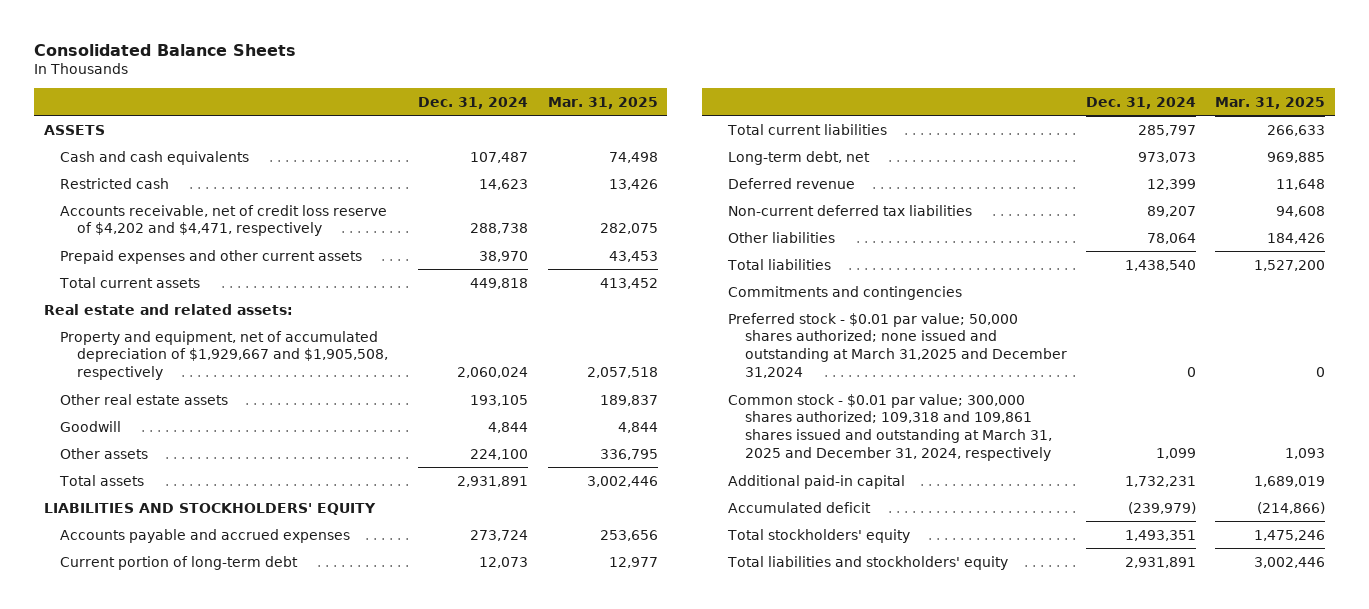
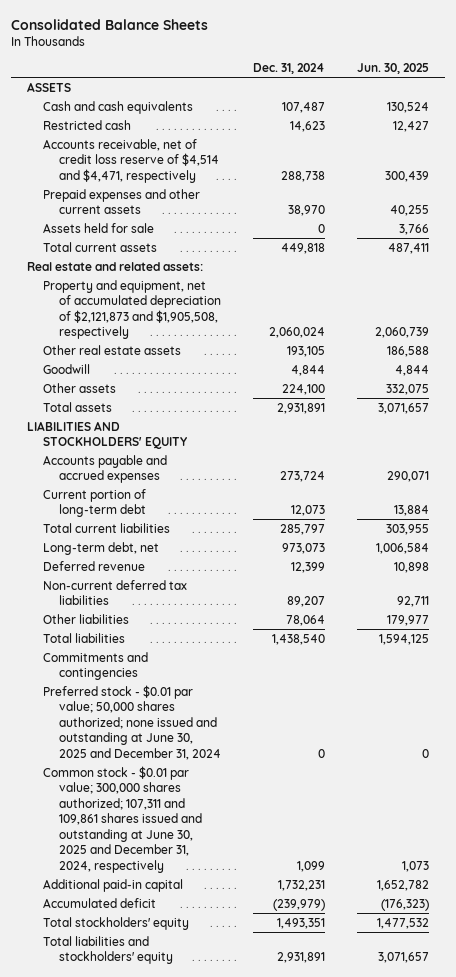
- | Dec. 31, 2024 | Mar. 31, 2025
+ | Dec. 31, 2024 | Jun. 30, 2025
- Accounts receivable, net of credit loss reserve of $4,202 and $4,471, respectively | 288,738 | 282,075
+ Accounts receivable, net of credit loss reserve of $4,514 and $4,471, respectively | 288,738 | 300,439
+ Assets held for sale | 0 | 3,766
- Property and equipment, net of accumulated depreciation of $1,929,667 and $1,905,508, respectively | 2,060,024 | 2,057,518
+ Property and equipment, net of accumulated depreciation of $2,121,873 and $1,905,508, respectively | 2,060,024 | 2,060,739
- Preferred stock - $0.01 par value; 50,000 shares authorized; none issued and outstanding at March 31,2025 and December 31,2024 | 0 | 0
- Common stock - $0.01 par value; 300,000 shares authorized; 109,318 and 109,861 shares issued and outstanding at March 31, 2025 and December 31, 2024, respectively | 1,099 | 1,093
+ Preferred stock - $0.01 par value; 50,000 shares authorized; none issued and outstanding at June 30, 2025 and December 31, 2024 | 0 | 0
+ Common stock - $0.01 par value; 300,000 shares authorized; 107,311 and 109,861 shares issued and outstanding at June 30, 2025 and December 31, 2024, respectively | 1,099 | 1,073

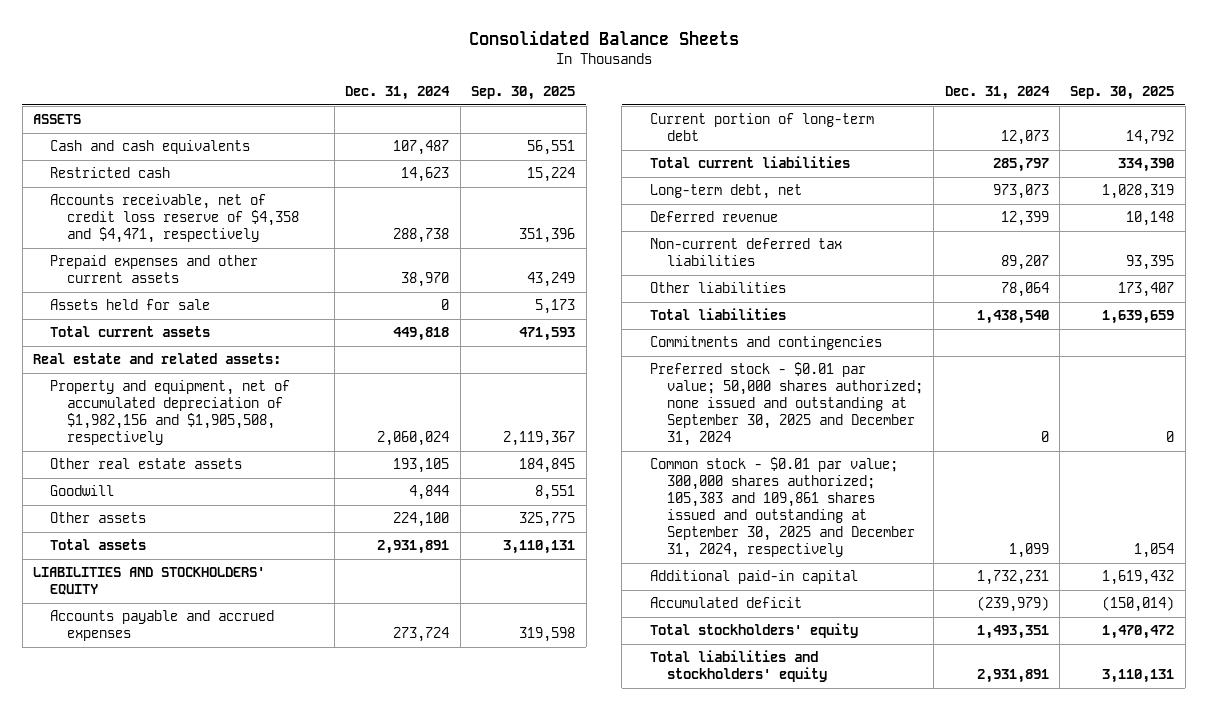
- | Dec. 31, 2024 | Jun. 30, 2025
+ | Dec. 31, 2024 | Sep. 30, 2025
- Accounts receivable, net of credit loss reserve of $4,514 and $4,471, respectively | 288,738 | 300,439
+ Accounts receivable, net of credit loss reserve of $4,358 and $4,471, respectively | 288,738 | 351,396
- Property and equipment, net of accumulated depreciation of $2,121,873 and $1,905,508, respectively | 2,060,024 | 2,060,739
+ Property and equipment, net of accumulated depreciation of $1,982,156 and $1,905,508, respectively | 2,060,024 | 2,119,367
- Preferred stock - $0.01 par value; 50,000 shares authorized; none issued and outstanding at June 30, 2025 and December 31, 2024 | 0 | 0
- Common stock - $0.01 par value; 300,000 shares authorized; 107,311 and 109,861 shares issued and outstanding at June 30, 2025 and December 31, 2024, respectively | 1,099 | 1,073
+ Preferred stock - $0.01 par value; 50,000 shares authorized; none issued and outstanding at September 30, 2025 and December 31, 2024 | 0 | 0
+ Common stock - $0.01 par value; 300,000 shares authorized; 105,383 and 109,861 shares issued and outstanding at September 30, 2025 and December 31, 2024, respectively | 1,099 | 1,054

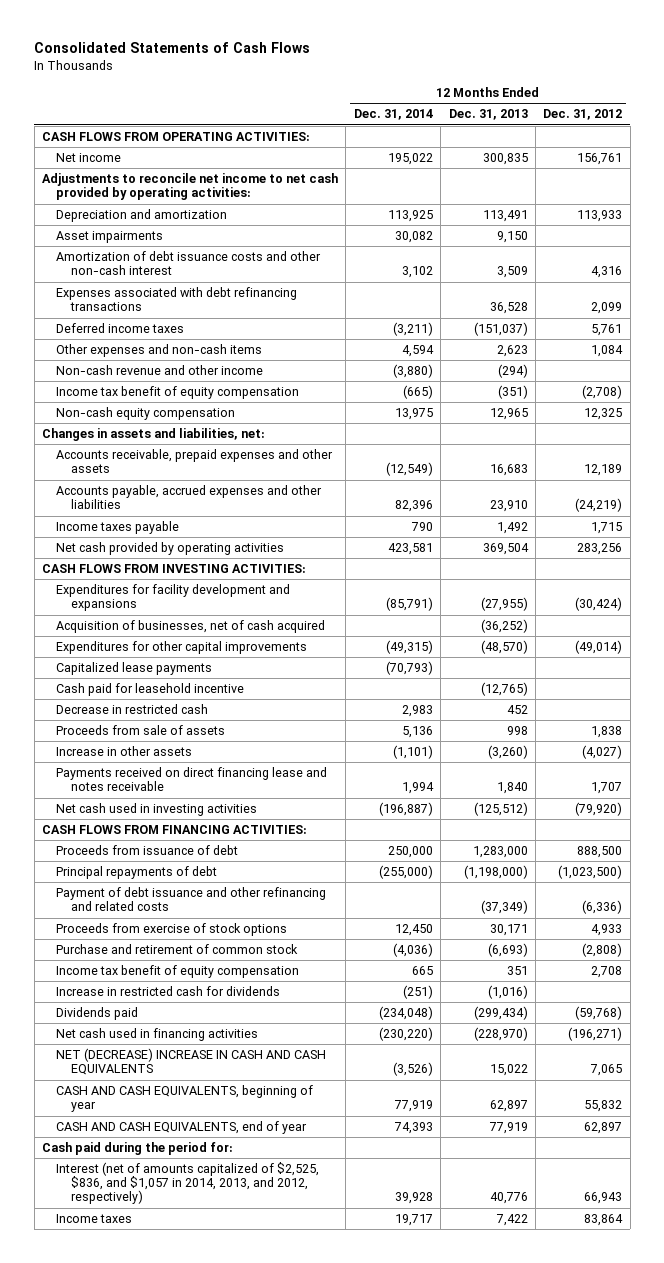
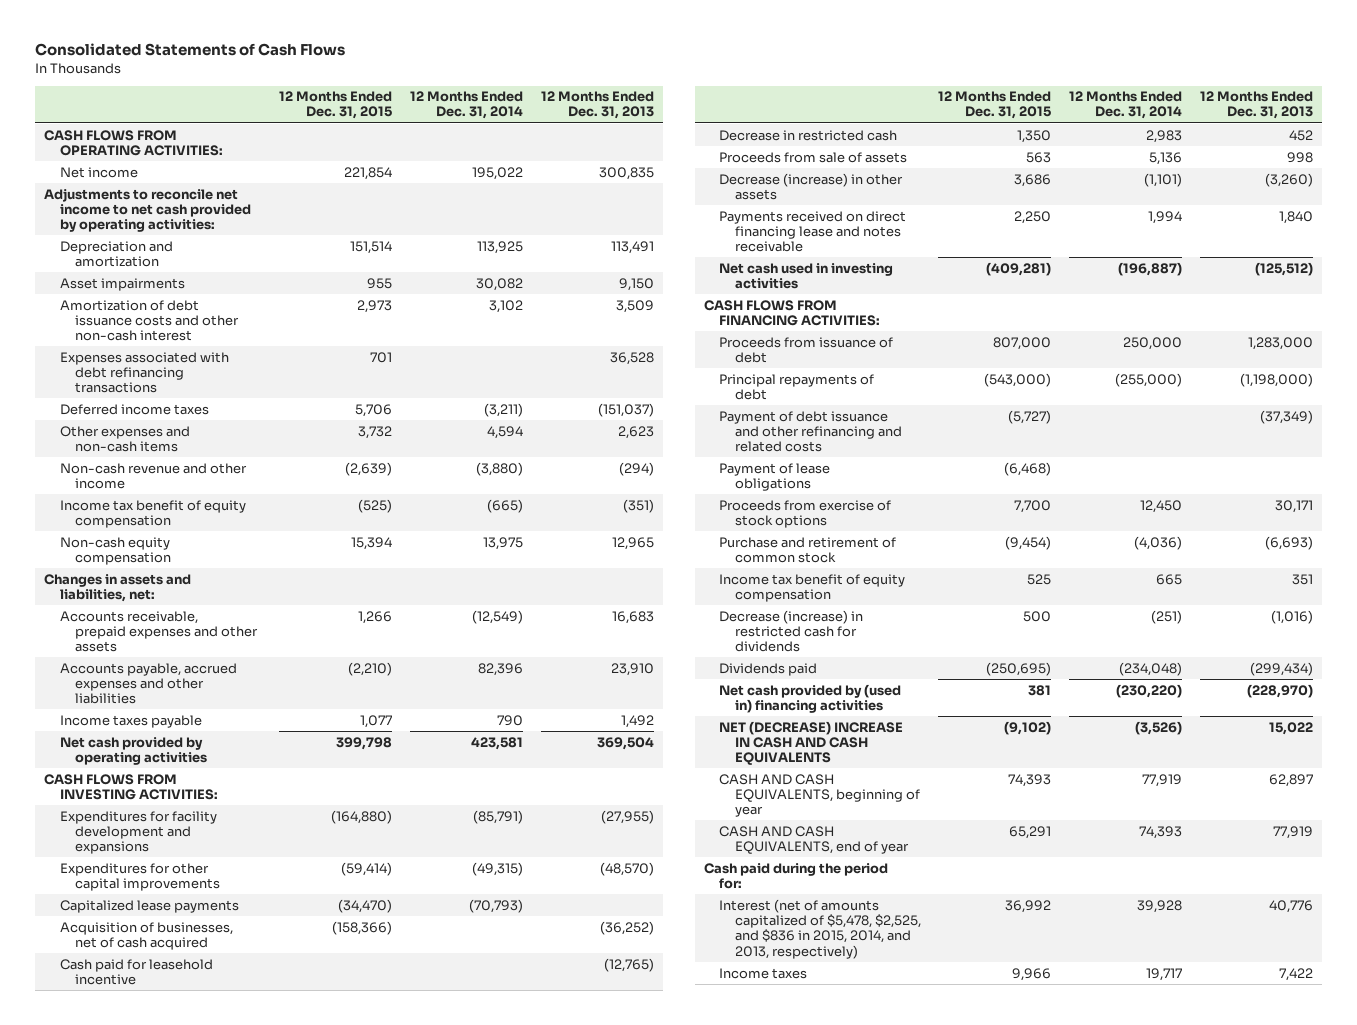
- | 12 Months Ended Dec. 31, 2014 | 12 Months Ended Dec. 31, 2013 | 12 Months Ended Dec. 31, 2012
+ | 12 Months Ended Dec. 31, 2015 | 12 Months Ended Dec. 31, 2014 | 12 Months Ended Dec. 31, 2013
moved down: Acquisition of businesses, net of cash acquired | (158,366) | | (36,252)
- Increase in other assets | (1,101) | (3,260) | (4,027)
+ Decrease (increase) in other assets | 3,686 | (1,101) | (3,260)
+ Payment of lease obligations | (6,468) | |
- Increase in restricted cash for dividends | (251) | (1,016) |
+ Decrease (increase) in restricted cash for dividends | 500 | (251) | (1,016)
- Net cash used in financing activities | (230,220) | (228,970) | (196,271)
+ Net cash provided by (used in) financing activities | 381 | (230,220) | (228,970)
- Interest (net of amounts capitalized of $2,525, $836, and $1,057 in 2014, 2013, and 2012, respectively) | 39,928 | 40,776 | 66,943
+ Interest (net of amounts capitalized of $5,478, $2,525, and $836 in 2015, 2014, and 2013, respectively) | 36,992 | 39,928 | 40,776

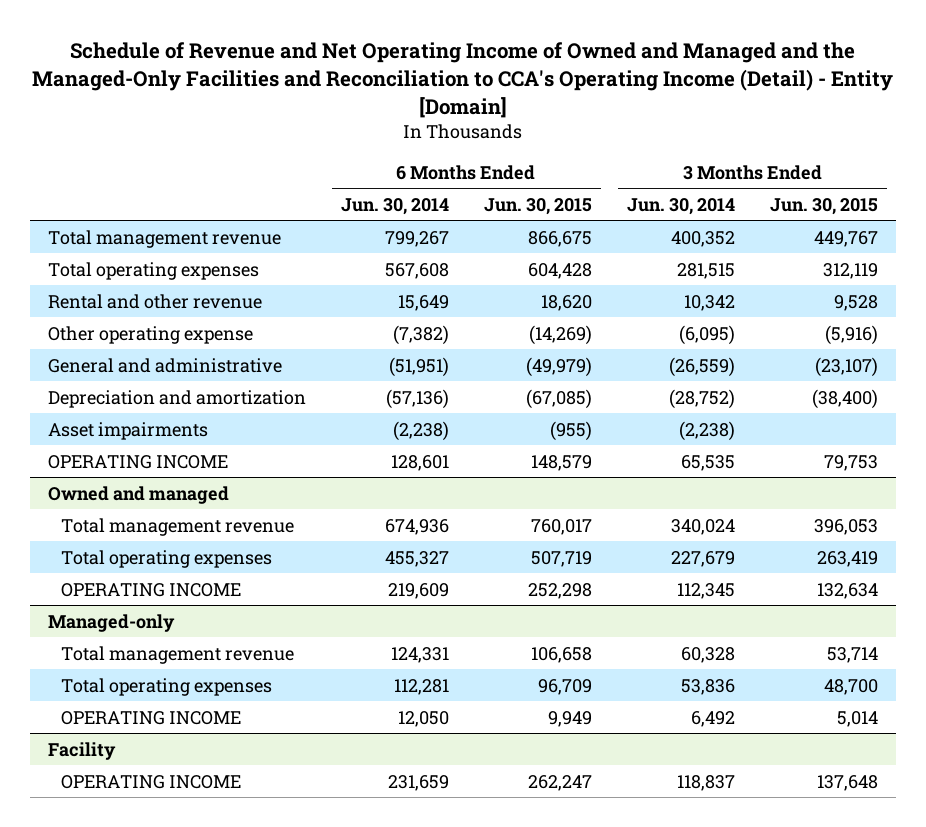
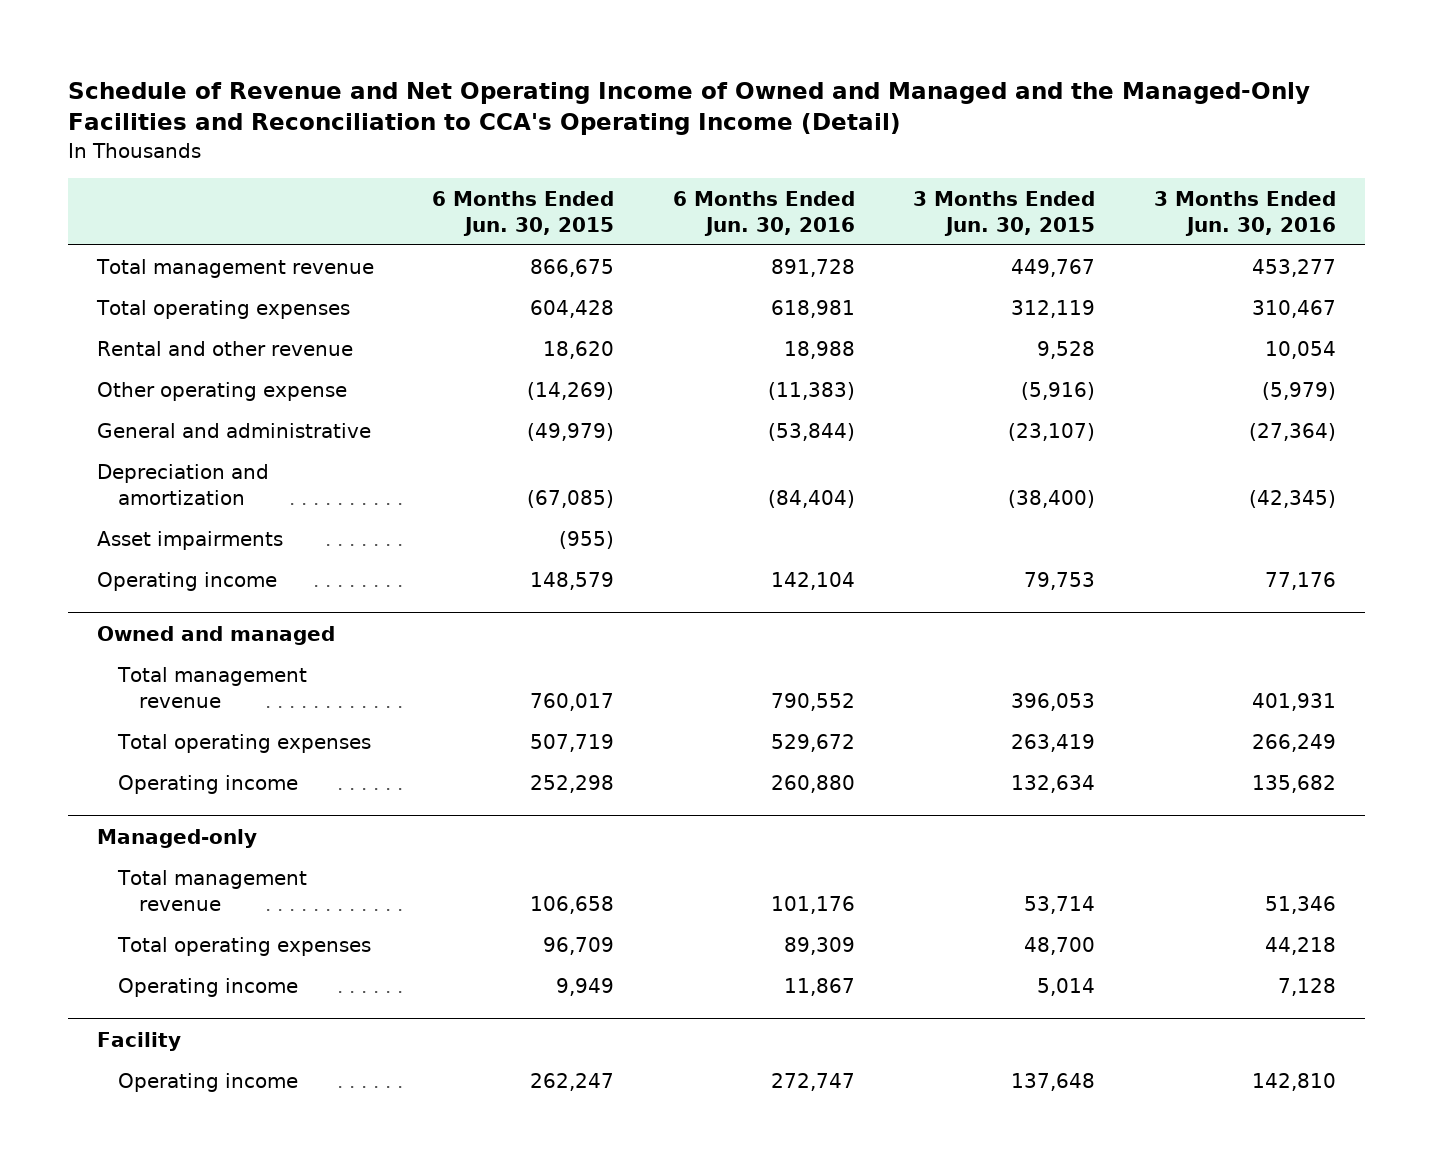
- Schedule of Revenue and Net Operating Income of Owned and Managed and the Managed-Only Facilities and Reconciliation to CCA's Operating Income (Detail) - Entity [Domain]
+ Schedule of Revenue and Net Operating Income of Owned and Managed and the Managed-Only Facilities and Reconciliation to CCA's Operating Income (Detail)
- | 6 Months Ended Jun. 30, 2014 | 6 Months Ended Jun. 30, 2015 | 3 Months Ended Jun. 30, 2014 | 3 Months Ended Jun. 30, 2015
+ | 6 Months Ended Jun. 30, 2015 | 6 Months Ended Jun. 30, 2016 | 3 Months Ended Jun. 30, 2015 | 3 Months Ended Jun. 30, 2016
- OPERATING INCOME | 128,601 | 148,579 | 65,535 | 79,753
+ Operating income | 148,579 | 142,104 | 79,753 | 77,176
@ Owned and managed
- OPERATING INCOME | 219,609 | 252,298 | 112,345 | 132,634
+ Operating income | 252,298 | 260,880 | 132,634 | 135,682
@ Managed-only
- OPERATING INCOME | 12,050 | 9,949 | 6,492 | 5,014
+ Operating income | 9,949 | 11,867 | 5,014 | 7,128
@ Facility
- OPERATING INCOME | 231,659 | 262,247 | 118,837 | 137,648
+ Operating income | 262,247 | 272,747 | 137,648 | 142,810

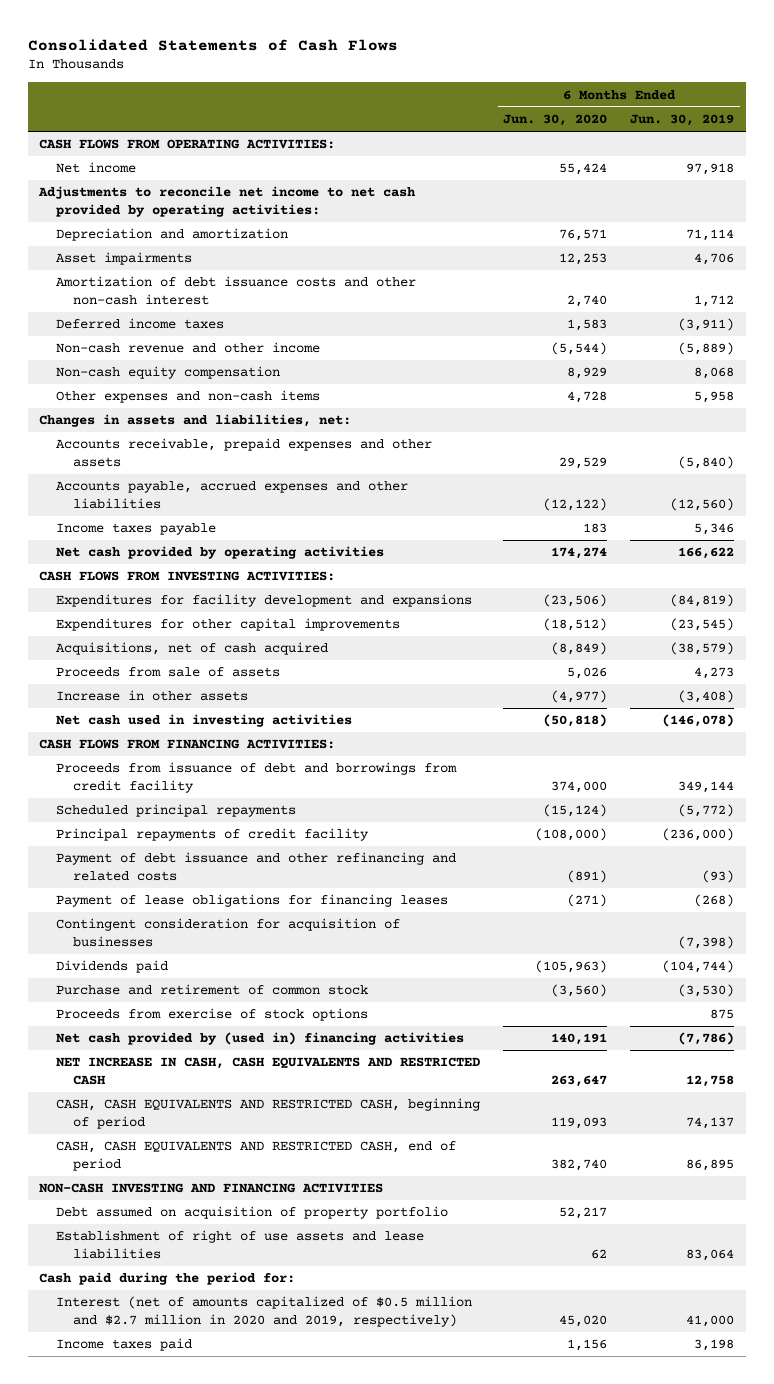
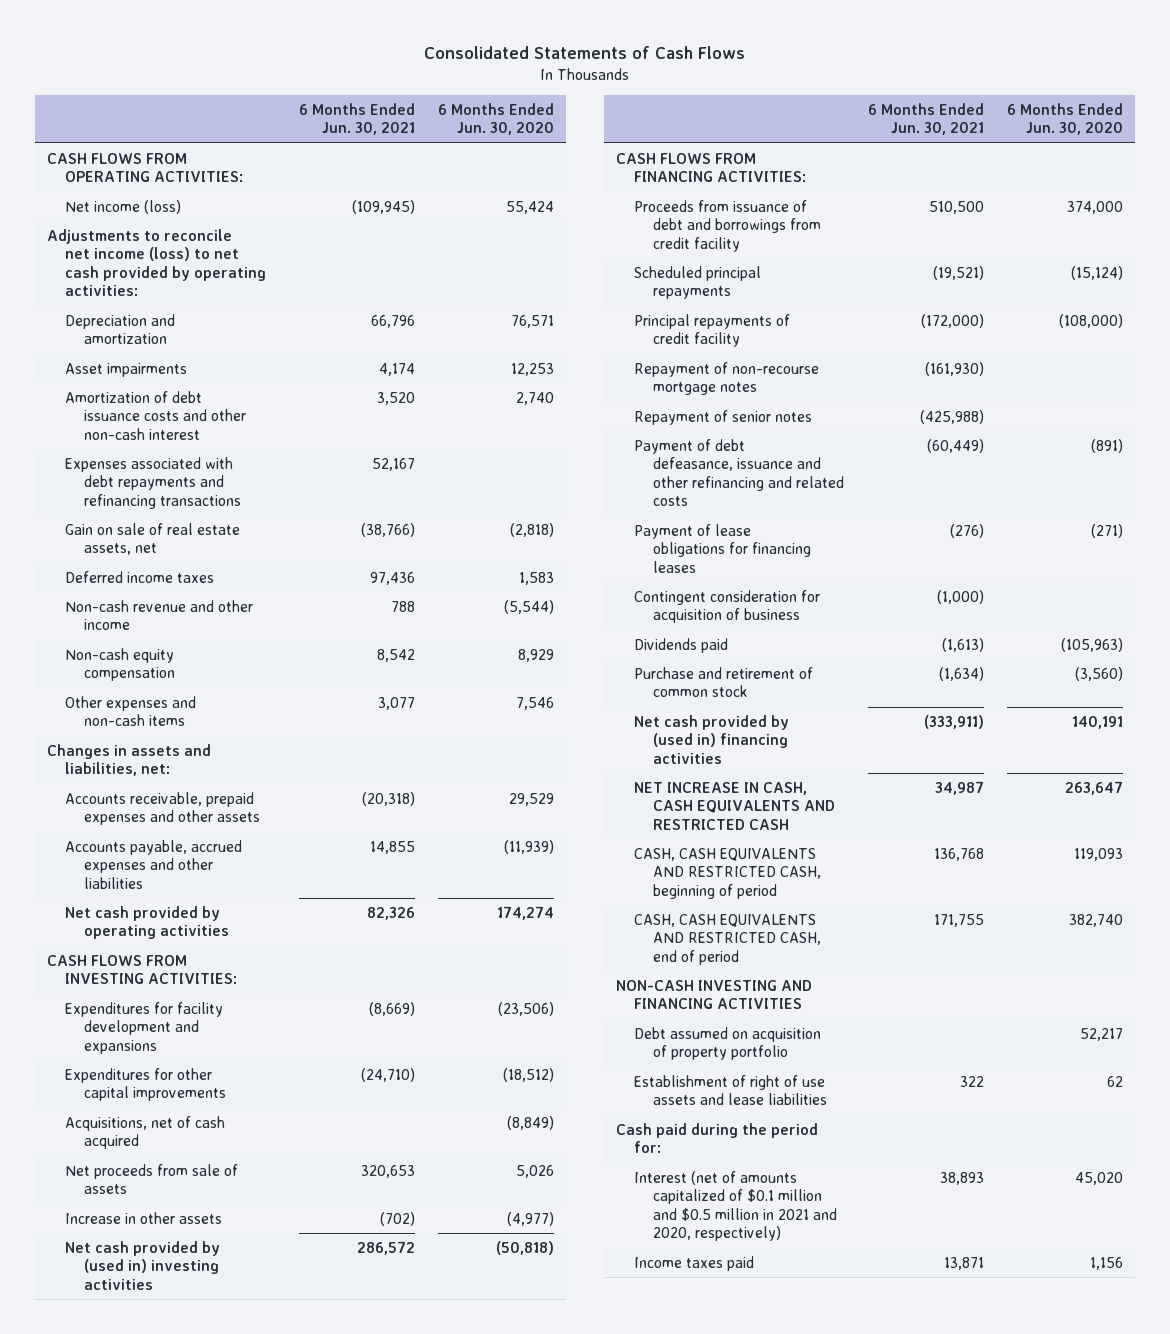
- | 6 Months Ended Jun. 30, 2020 | 6 Months Ended Jun. 30, 2019
+ | 6 Months Ended Jun. 30, 2021 | 6 Months Ended Jun. 30, 2020
- Net income | 55,424 | 97,918
- Adjustments to reconcile net income to net cash provided by operating activities:
+ Net income (loss) | (109,945) | 55,424
+ Adjustments to reconcile net income (loss) to net cash provided by operating activities:
+ Expenses associated with debt repayments and refinancing transactions | 52,167 |
+ Gain on sale of real estate assets, net | (38,766) | (2,818)
- Other expenses and non-cash items | 4,728 | 5,958
+ Other expenses and non-cash items | 3,077 | 7,546
- Accounts payable, accrued expenses and other liabilities | (12,122) | (12,560)
- Income taxes payable | 183 | 5,346
+ Accounts payable, accrued expenses and other liabilities | 14,855 | (11,939)
- Proceeds from sale of assets | 5,026 | 4,273
+ Net proceeds from sale of assets | 320,653 | 5,026
- Net cash used in investing activities | (50,818) | (146,078)
+ Net cash provided by (used in) investing activities | 286,572 | (50,818)
- Payment of debt issuance and other refinancing and related costs | (891) | (93)
+ Repayment of non-recourse mortgage notes | (161,930) |
+ Repayment of senior notes | (425,988) |
+ Payment of debt defeasance, issuance and other refinancing and related costs | (60,449) | (891)
- Contingent consideration for acquisition of businesses | | (7,398)
+ Contingent consideration for acquisition of business | (1,000) |
- Proceeds from exercise of stock options | | 875
- Interest (net of amounts capitalized of $0.5 million and $2.7 million in 2020 and 2019, respectively) | 45,020 | 41,000
+ Interest (net of amounts capitalized of $0.1 million and $0.5 million in 2021 and 2020, respectively) | 38,893 | 45,020

